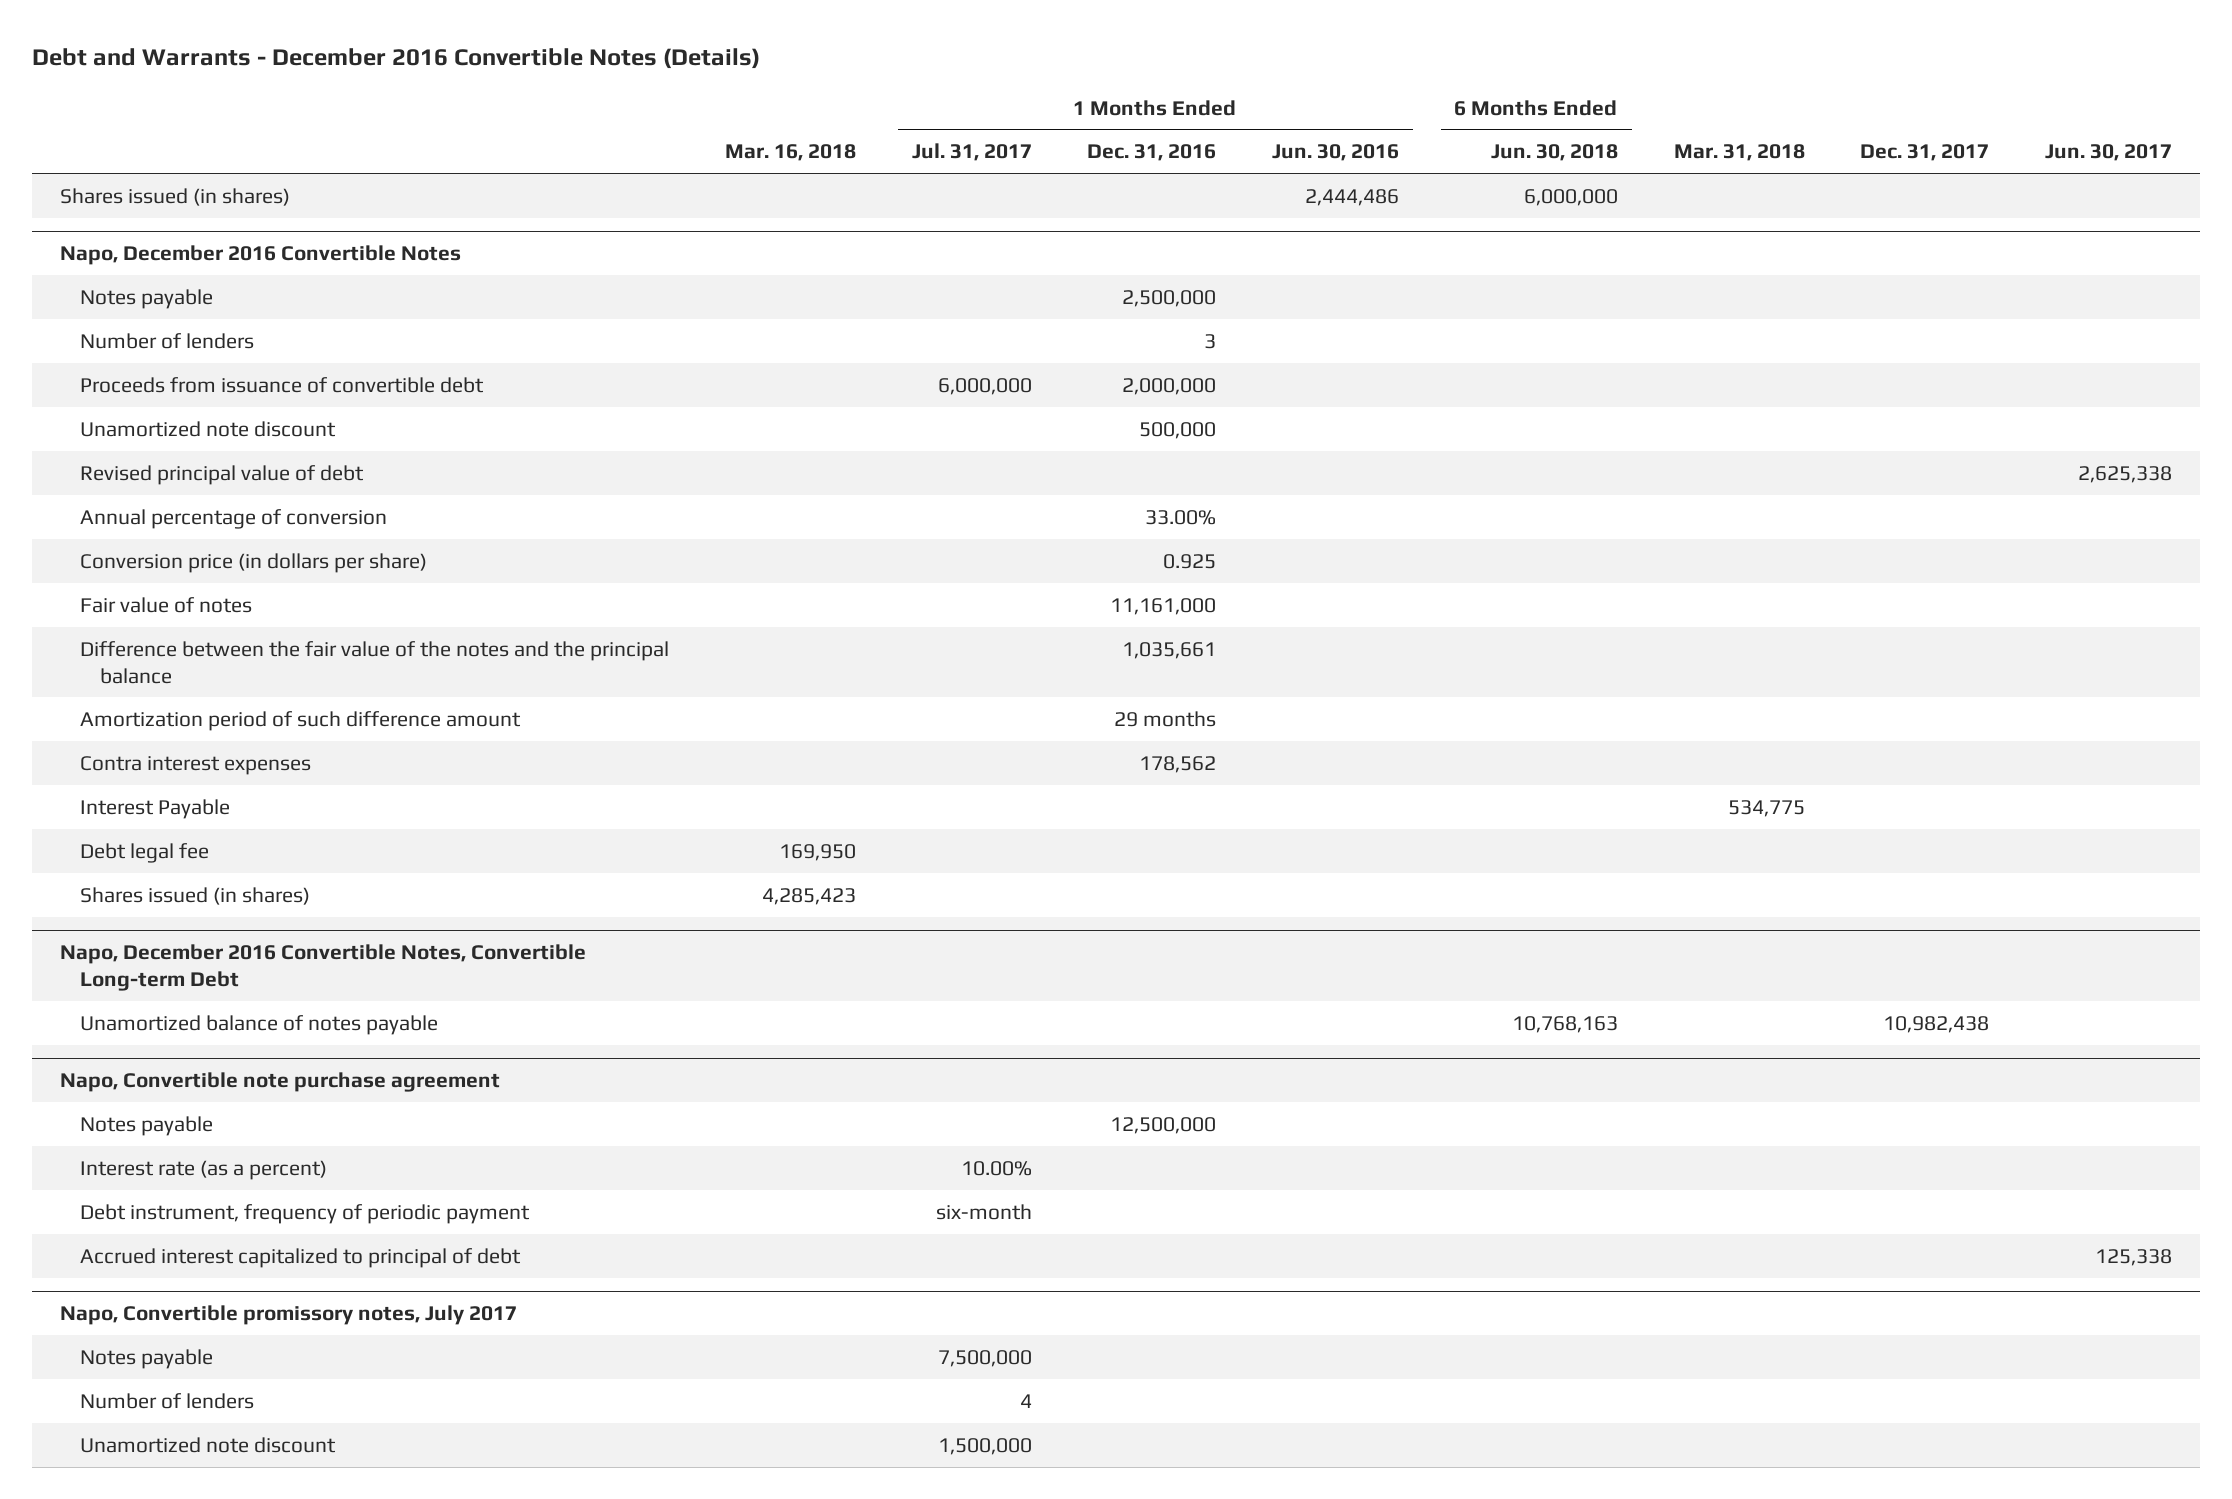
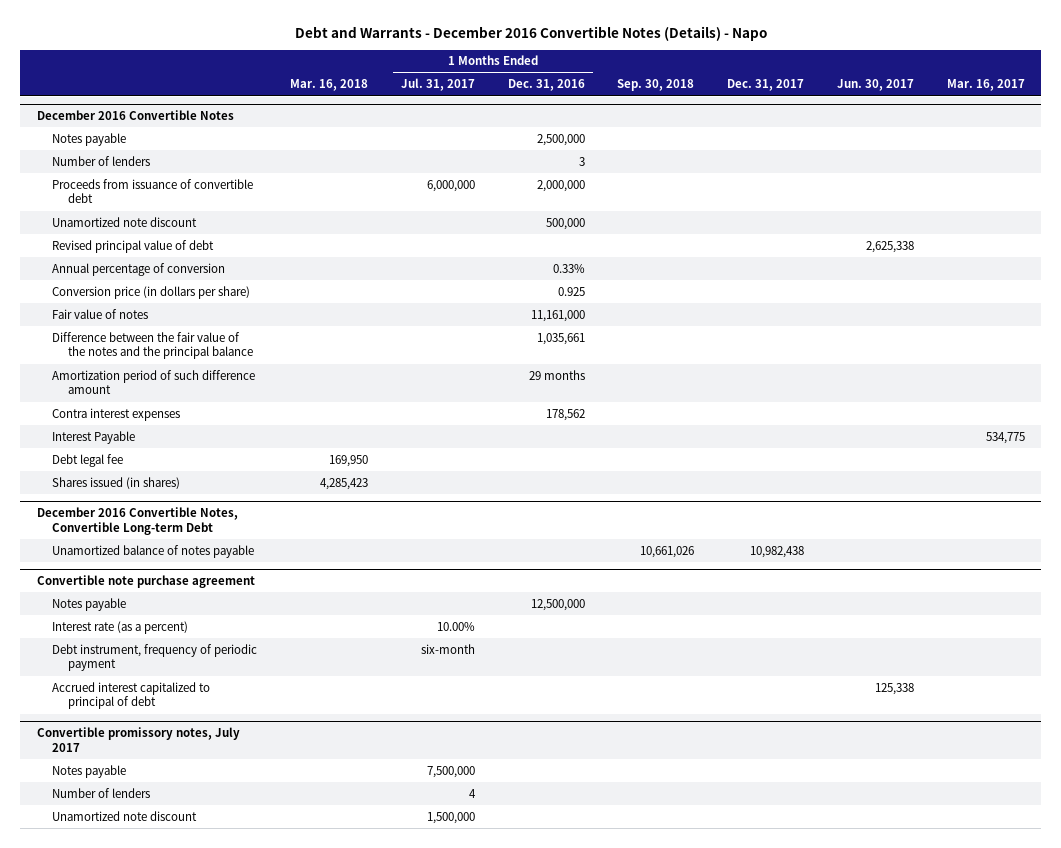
- Debt and Warrants - December 2016 Convertible Notes (Details)
+ Debt and Warrants - December 2016 Convertible Notes (Details) - Napo
- | Mar. 16, 2018 | 1 Months Ended Jul. 31, 2017 | 1 Months Ended Dec. 31, 2016 | 1 Months Ended Jun. 30, 2016 | 6 Months Ended Jun. 30, 2018 | Mar. 31, 2018 | Dec. 31, 2017 | Jun. 30, 2017
+ | Mar. 16, 2018 | 1 Months Ended Jul. 31, 2017 | 1 Months Ended Dec. 31, 2016 | Sep. 30, 2018 | Dec. 31, 2017 | Jun. 30, 2017 | Mar. 16, 2017
- Shares issued (in shares) | | | | 2,444,486 | 6,000,000 | | |
- Napo, December 2016 Convertible Notes
+ December 2016 Convertible Notes
- Annual percentage of conversion | | | 33.00% | | | | |
+ Annual percentage of conversion | | | 0.33% | | | |
- Napo, December 2016 Convertible Notes, Convertible Long-term Debt
+ December 2016 Convertible Notes, Convertible Long-term Debt
- Napo, Convertible note purchase agreement
+ Convertible note purchase agreement
- Napo, Convertible promissory notes, July 2017
+ Convertible promissory notes, July 2017

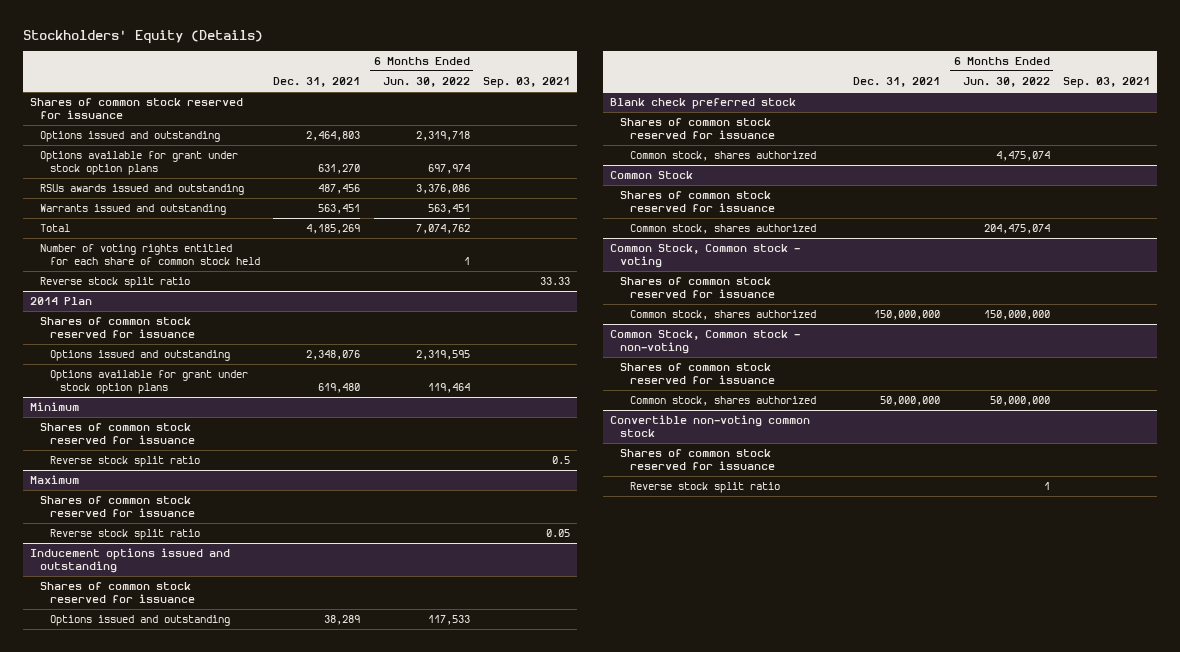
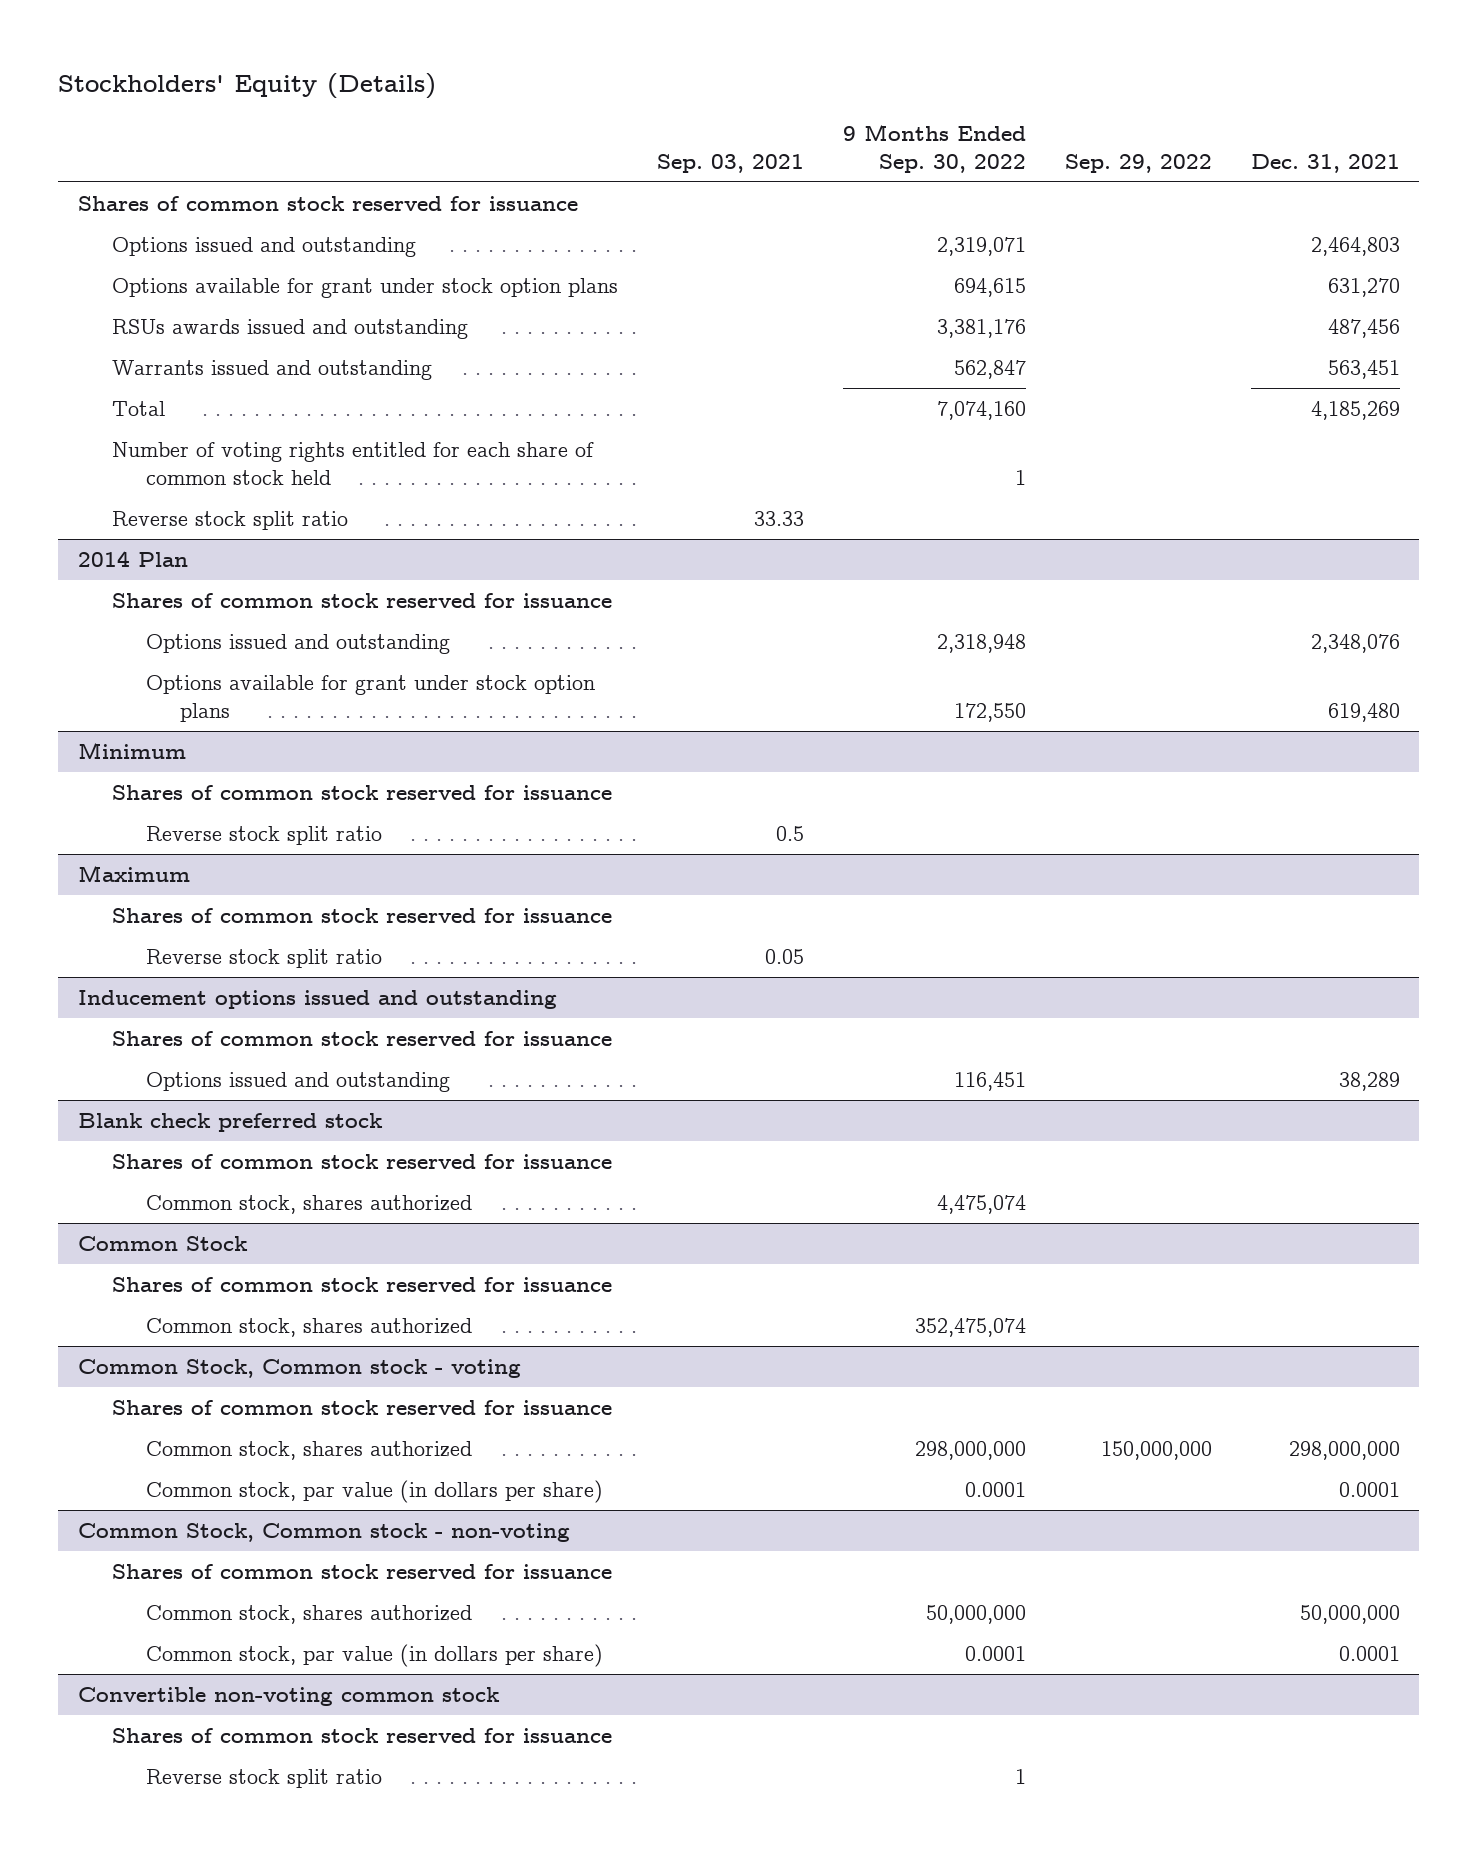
- | Dec. 31, 2021 | 6 Months Ended Jun. 30, 2022 | Sep. 03, 2021
+ | Sep. 03, 2021 | 9 Months Ended Sep. 30, 2022 | Sep. 29, 2022 | Dec. 31, 2021
@ Common Stock, Common stock - voting
- Common stock, shares authorized | 150,000,000 | 150,000,000 |
+ Common stock, shares authorized | | 298,000,000 | 150,000,000 | 298,000,000
+ Common stock, par value (in dollars per share) | | 0.0001 | | 0.0001
@ Common Stock, Common stock - non-voting
+ Common stock, par value (in dollars per share) | | 0.0001 | | 0.0001

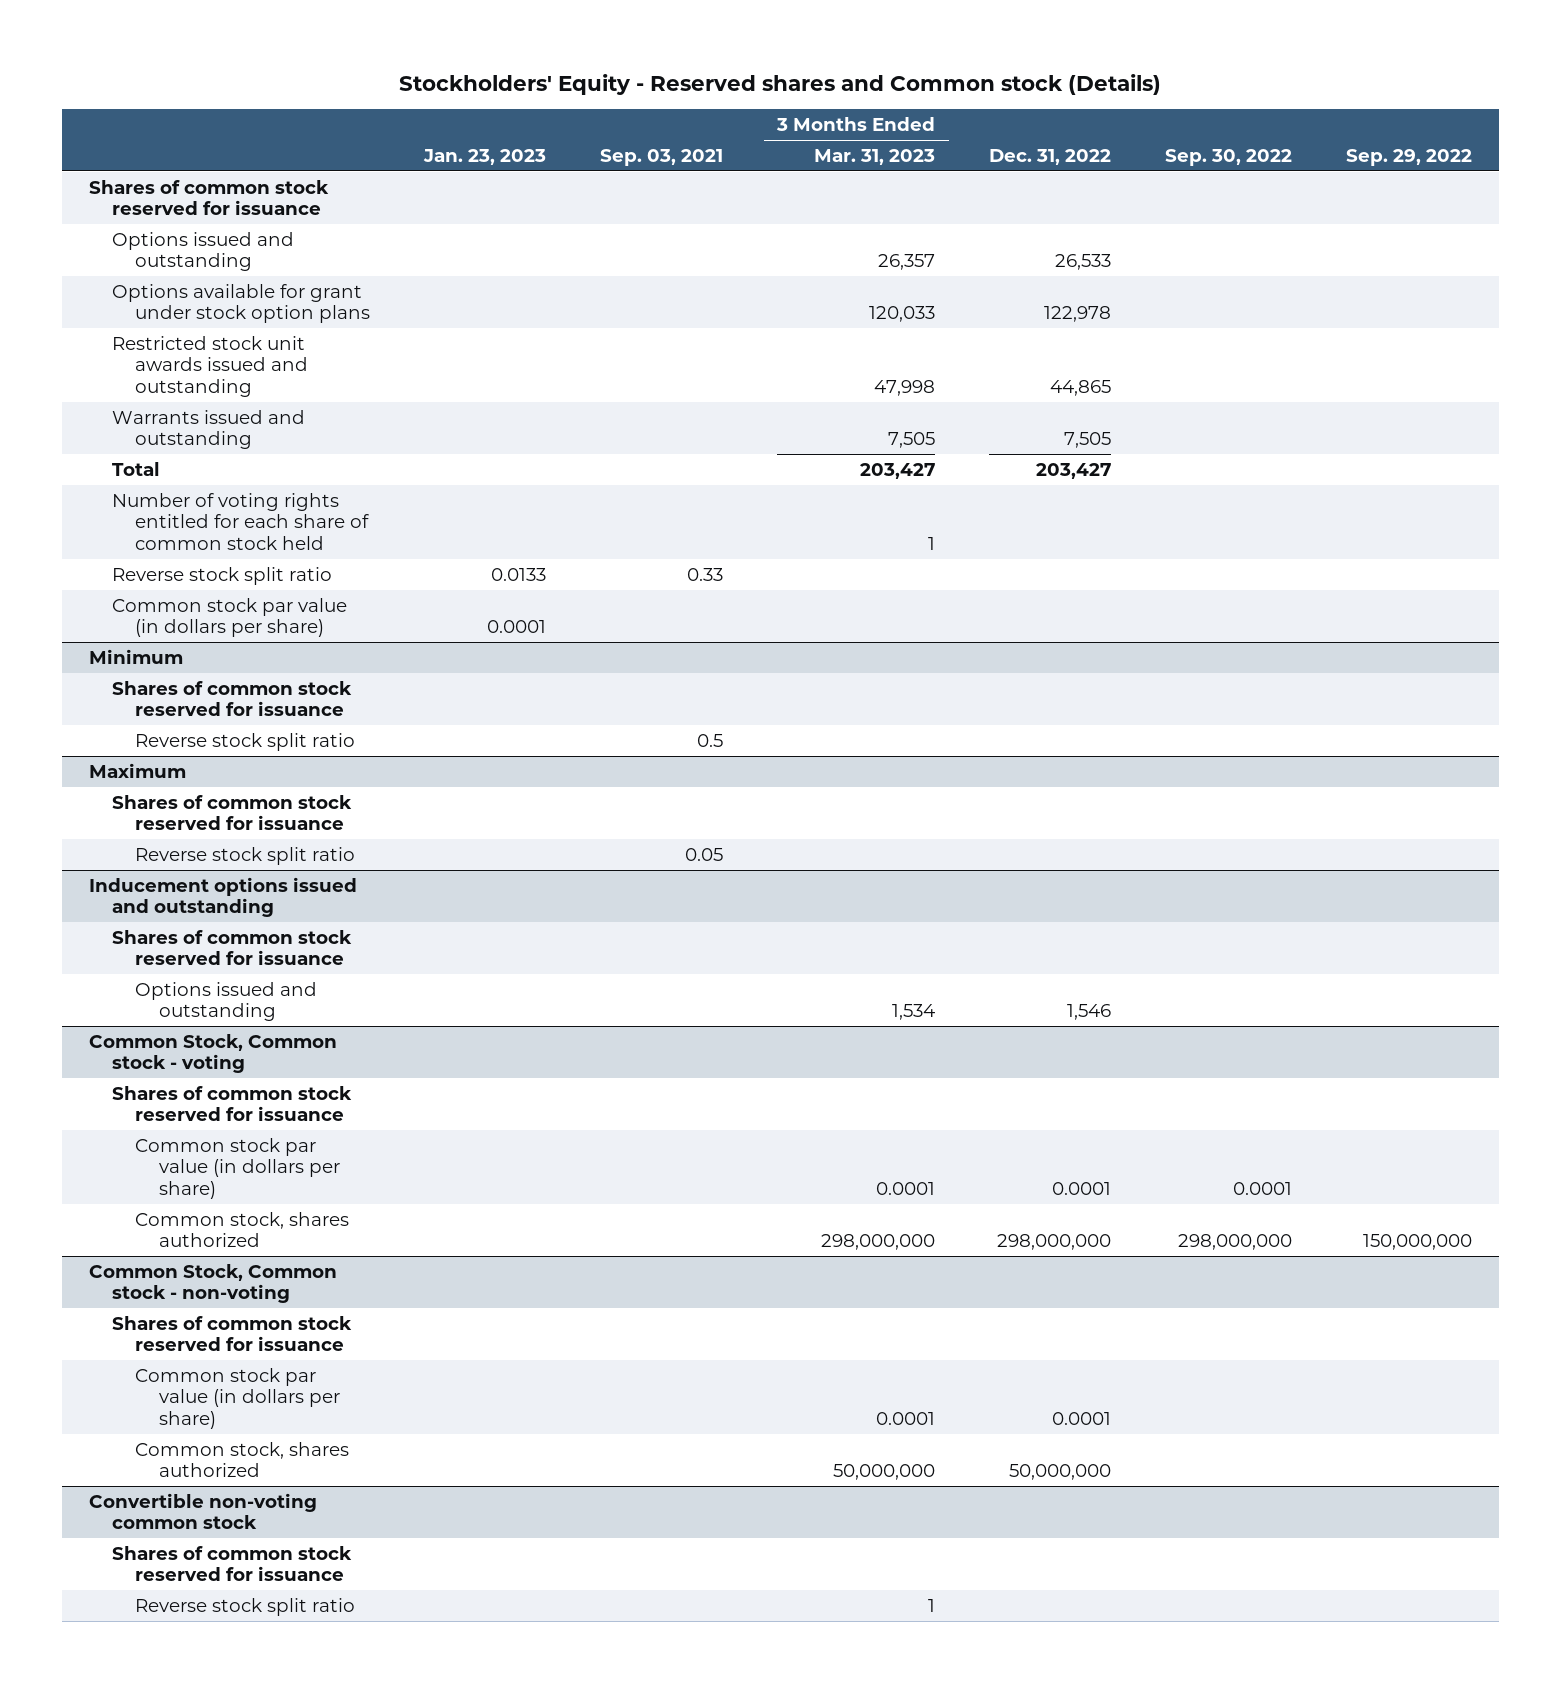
- Stockholders' Equity (Details)
+ Stockholders' Equity - Reserved shares and Common stock (Details)
- | Sep. 03, 2021 | 9 Months Ended Sep. 30, 2022 | Sep. 29, 2022 | Dec. 31, 2021
+ | Jan. 23, 2023 | Sep. 03, 2021 | 3 Months Ended Mar. 31, 2023 | Dec. 31, 2022 | Sep. 30, 2022 | Sep. 29, 2022
- RSUs awards issued and outstanding | | 3,381,176 | | 487,456
+ Restricted stock unit awards issued and outstanding | | | 47,998 | 44,865 | |
- Reverse stock split ratio | 33.33 | | |
- 2014 Plan
- Shares of common stock reserved for issuance
- Options issued and outstanding | | 2,318,948 | | 2,348,076
- Options available for grant under stock option plans | | 172,550 | | 619,480
+ Reverse stock split ratio | 0.0133 | 0.33 | | | |
+ Common stock par value (in dollars per share) | 0.0001 | | | | |
- Blank check preferred stock
- Shares of common stock reserved for issuance
- Common stock, shares authorized | | 4,475,074 | |
- Common Stock
- Shares of common stock reserved for issuance
- Common stock, shares authorized | | 352,475,074 | |
@ Common Stock, Common stock - voting
+ Common stock par value (in dollars per share) | | | 0.0001 | 0.0001 | 0.0001 |
- Common stock, par value (in dollars per share) | | 0.0001 | | 0.0001
@ Common Stock, Common stock - non-voting
+ Common stock par value (in dollars per share) | | | 0.0001 | 0.0001 | |
- Common stock, par value (in dollars per share) | | 0.0001 | | 0.0001

